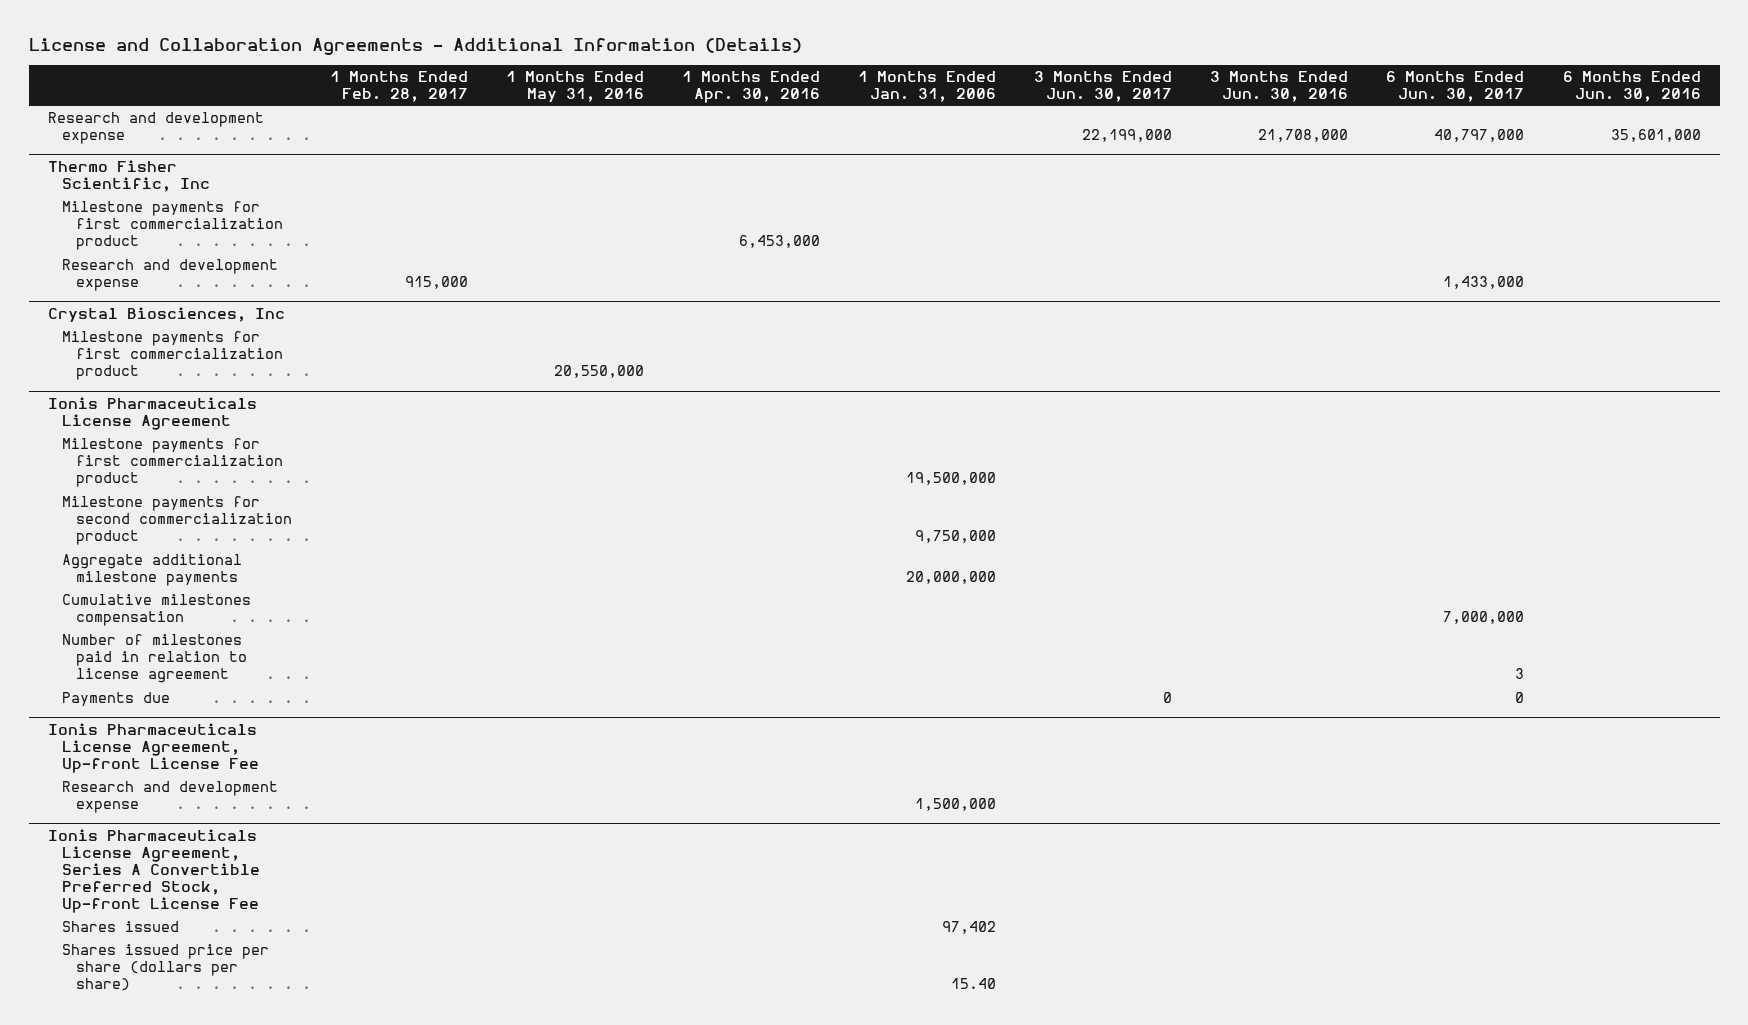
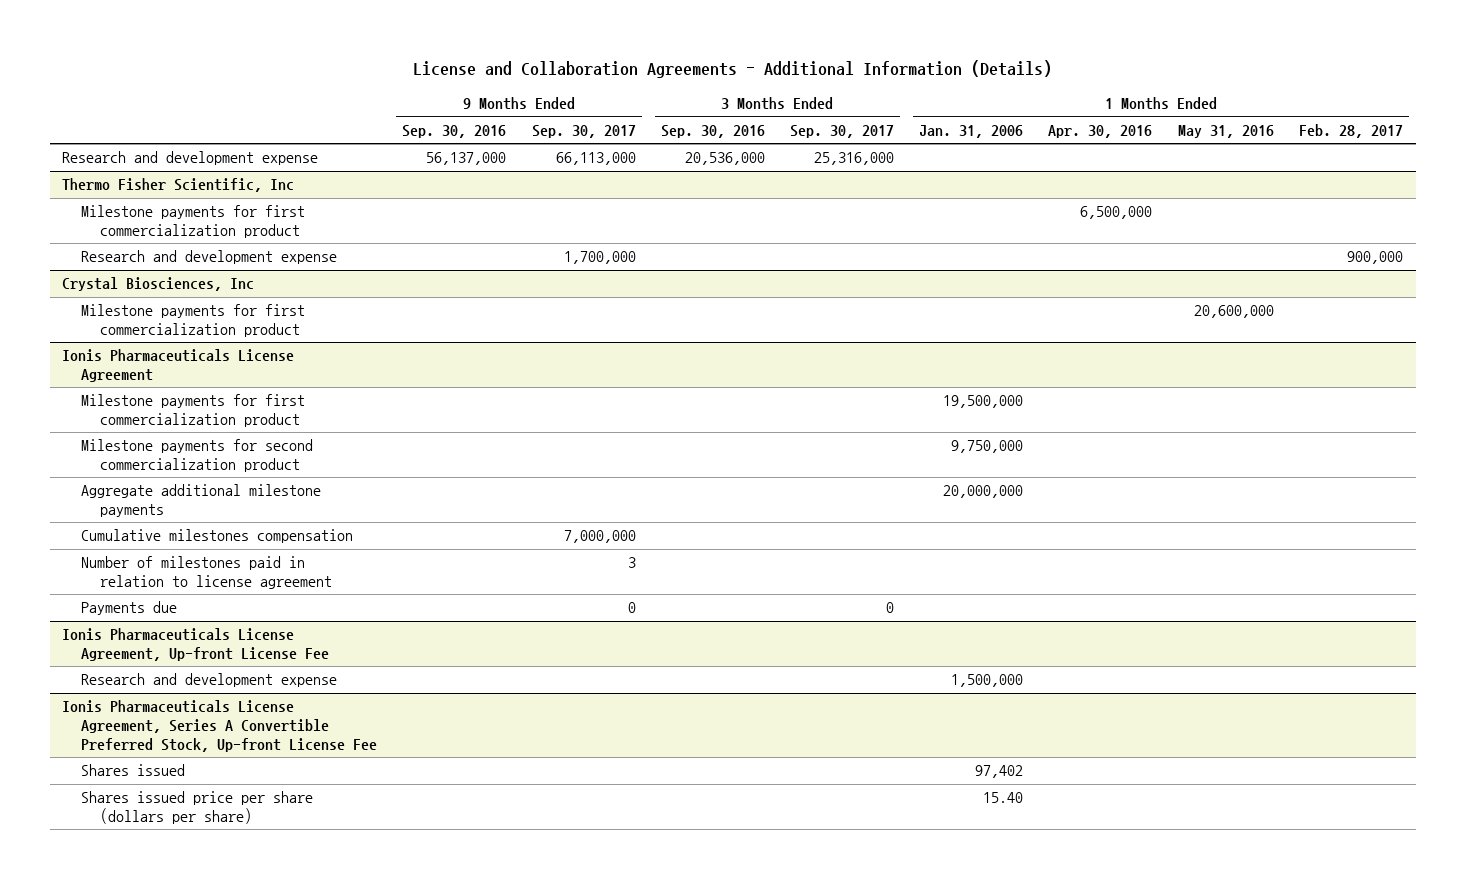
- | 1 Months Ended Feb. 28, 2017 | 1 Months Ended May 31, 2016 | 1 Months Ended Apr. 30, 2016 | 1 Months Ended Jan. 31, 2006 | 3 Months Ended Jun. 30, 2017 | 3 Months Ended Jun. 30, 2016 | 6 Months Ended Jun. 30, 2017 | 6 Months Ended Jun. 30, 2016
+ | 9 Months Ended Sep. 30, 2016 | 9 Months Ended Sep. 30, 2017 | 3 Months Ended Sep. 30, 2016 | 3 Months Ended Sep. 30, 2017 | 1 Months Ended Jan. 31, 2006 | 1 Months Ended Apr. 30, 2016 | 1 Months Ended May 31, 2016 | 1 Months Ended Feb. 28, 2017
@ Thermo Fisher Scientific, Inc
- Milestone payments for first commercialization product | | | 6,453,000 | | | | |
- Research and development expense | 915,000 | | | | | | 1,433,000 |
+ Milestone payments for first commercialization product | | | | | | 6,500,000 | |
+ Research and development expense | | 1,700,000 | | | | | | 900,000
@ Crystal Biosciences, Inc
- Milestone payments for first commercialization product | | 20,550,000 | | | | | |
+ Milestone payments for first commercialization product | | | | | | | 20,600,000 |

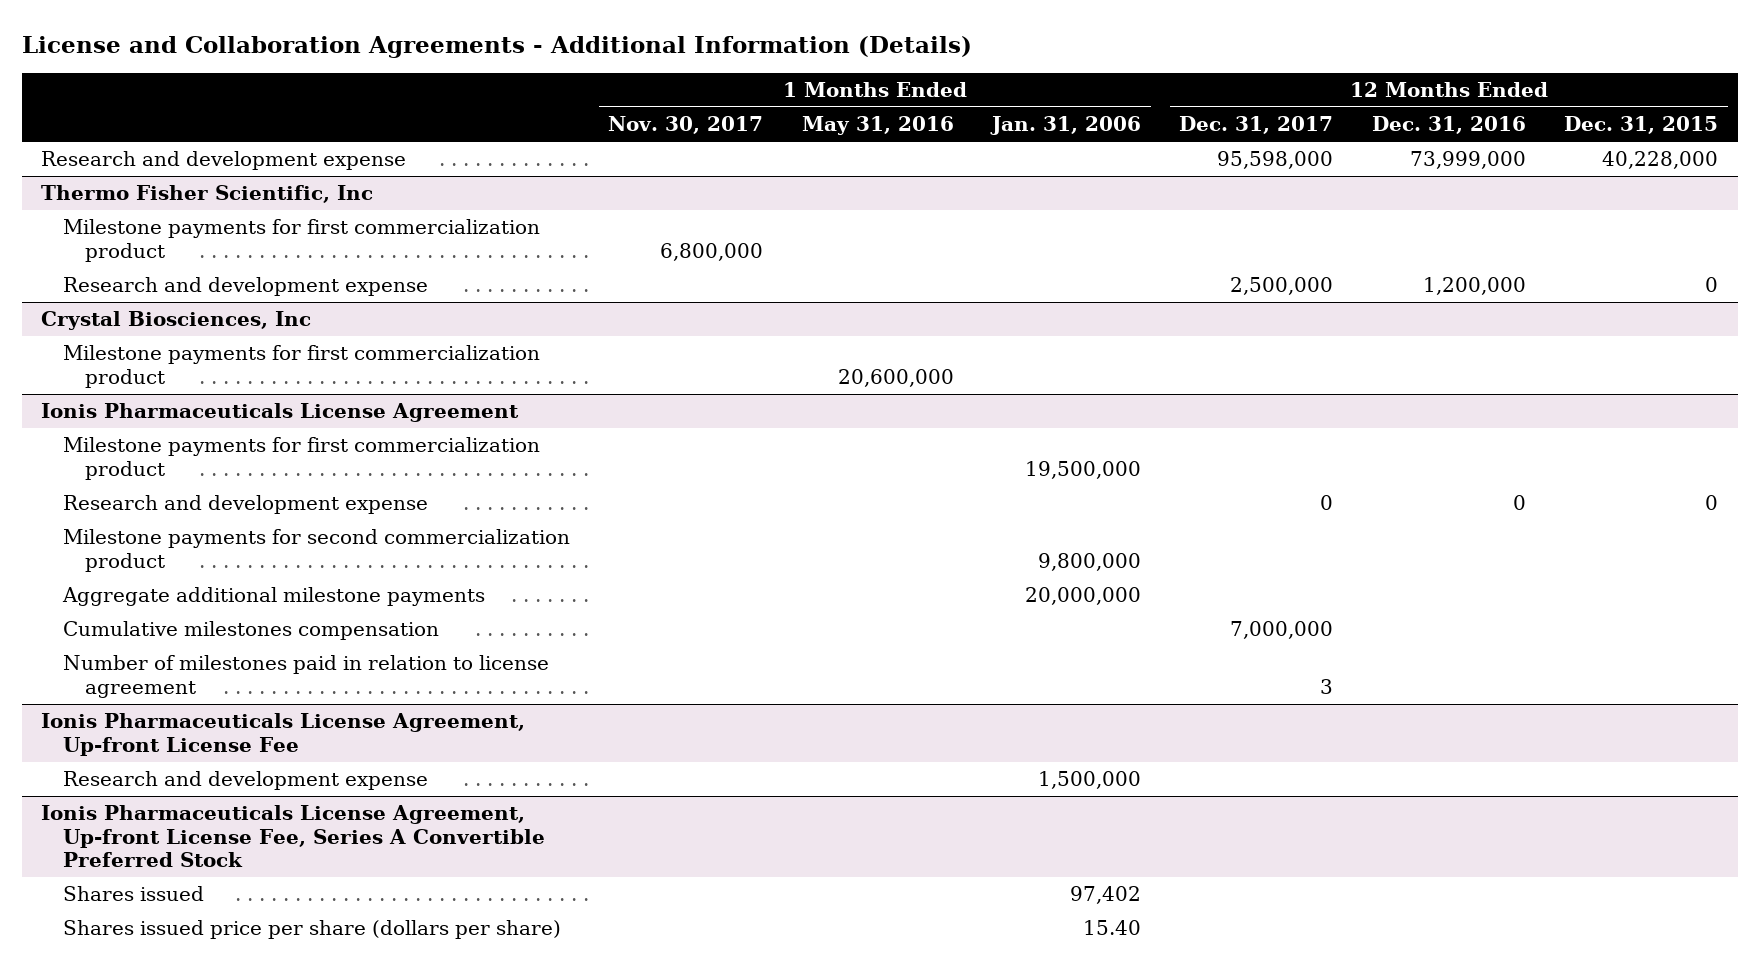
- | 9 Months Ended Sep. 30, 2016 | 9 Months Ended Sep. 30, 2017 | 3 Months Ended Sep. 30, 2016 | 3 Months Ended Sep. 30, 2017 | 1 Months Ended Jan. 31, 2006 | 1 Months Ended Apr. 30, 2016 | 1 Months Ended May 31, 2016 | 1 Months Ended Feb. 28, 2017
+ | 1 Months Ended Nov. 30, 2017 | 1 Months Ended May 31, 2016 | 1 Months Ended Jan. 31, 2006 | 12 Months Ended Dec. 31, 2017 | 12 Months Ended Dec. 31, 2016 | 12 Months Ended Dec. 31, 2015
@ Ionis Pharmaceuticals License Agreement
- Milestone payments for second commercialization product | | | | | 9,750,000 | | |
+ Research and development expense | | | | 0 | 0 | 0
+ Milestone payments for second commercialization product | | | 9,800,000 | | |
- Payments due | | 0 | | 0 | | | |
- Ionis Pharmaceuticals License Agreement, Series A Convertible Preferred Stock, Up-front License Fee
+ Ionis Pharmaceuticals License Agreement, Up-front License Fee, Series A Convertible Preferred Stock

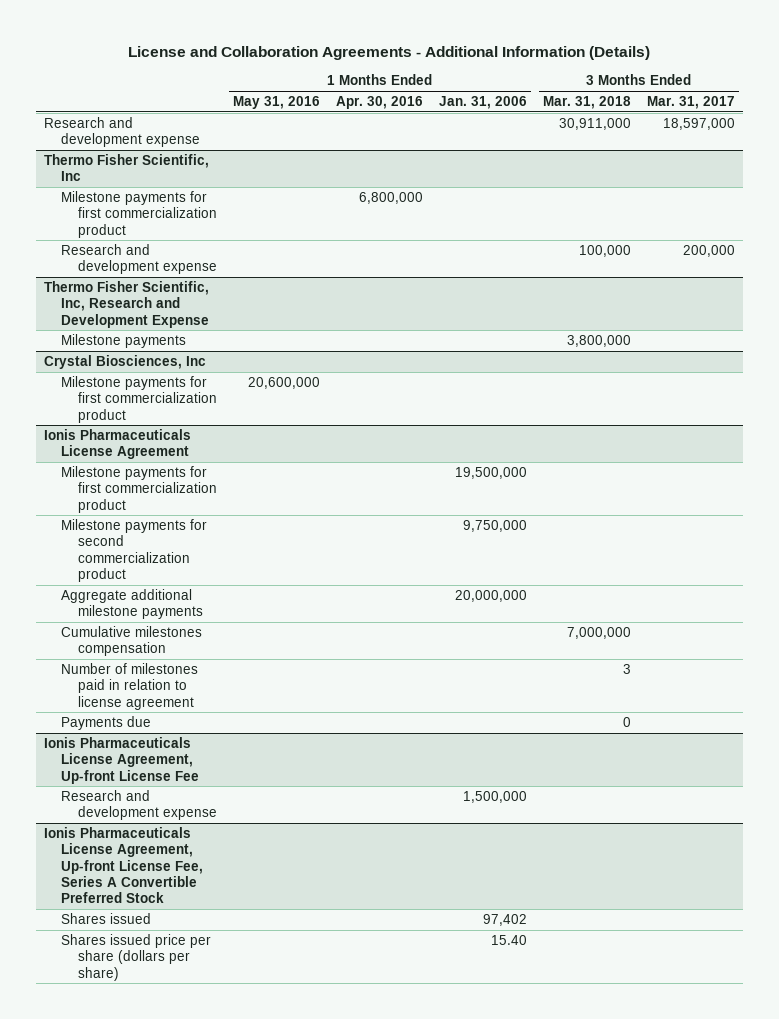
- | 1 Months Ended Nov. 30, 2017 | 1 Months Ended May 31, 2016 | 1 Months Ended Jan. 31, 2006 | 12 Months Ended Dec. 31, 2017 | 12 Months Ended Dec. 31, 2016 | 12 Months Ended Dec. 31, 2015
+ | 1 Months Ended May 31, 2016 | 1 Months Ended Apr. 30, 2016 | 1 Months Ended Jan. 31, 2006 | 3 Months Ended Mar. 31, 2018 | 3 Months Ended Mar. 31, 2017
+ Thermo Fisher Scientific, Inc, Research and Development Expense
+ Milestone payments | | | | 3,800,000 |
@ Ionis Pharmaceuticals License Agreement
- Research and development expense | | | | 0 | 0 | 0
- Milestone payments for second commercialization product | | | 9,800,000 | | |
+ Milestone payments for second commercialization product | | | 9,750,000 | |
+ Payments due | | | | 0 |

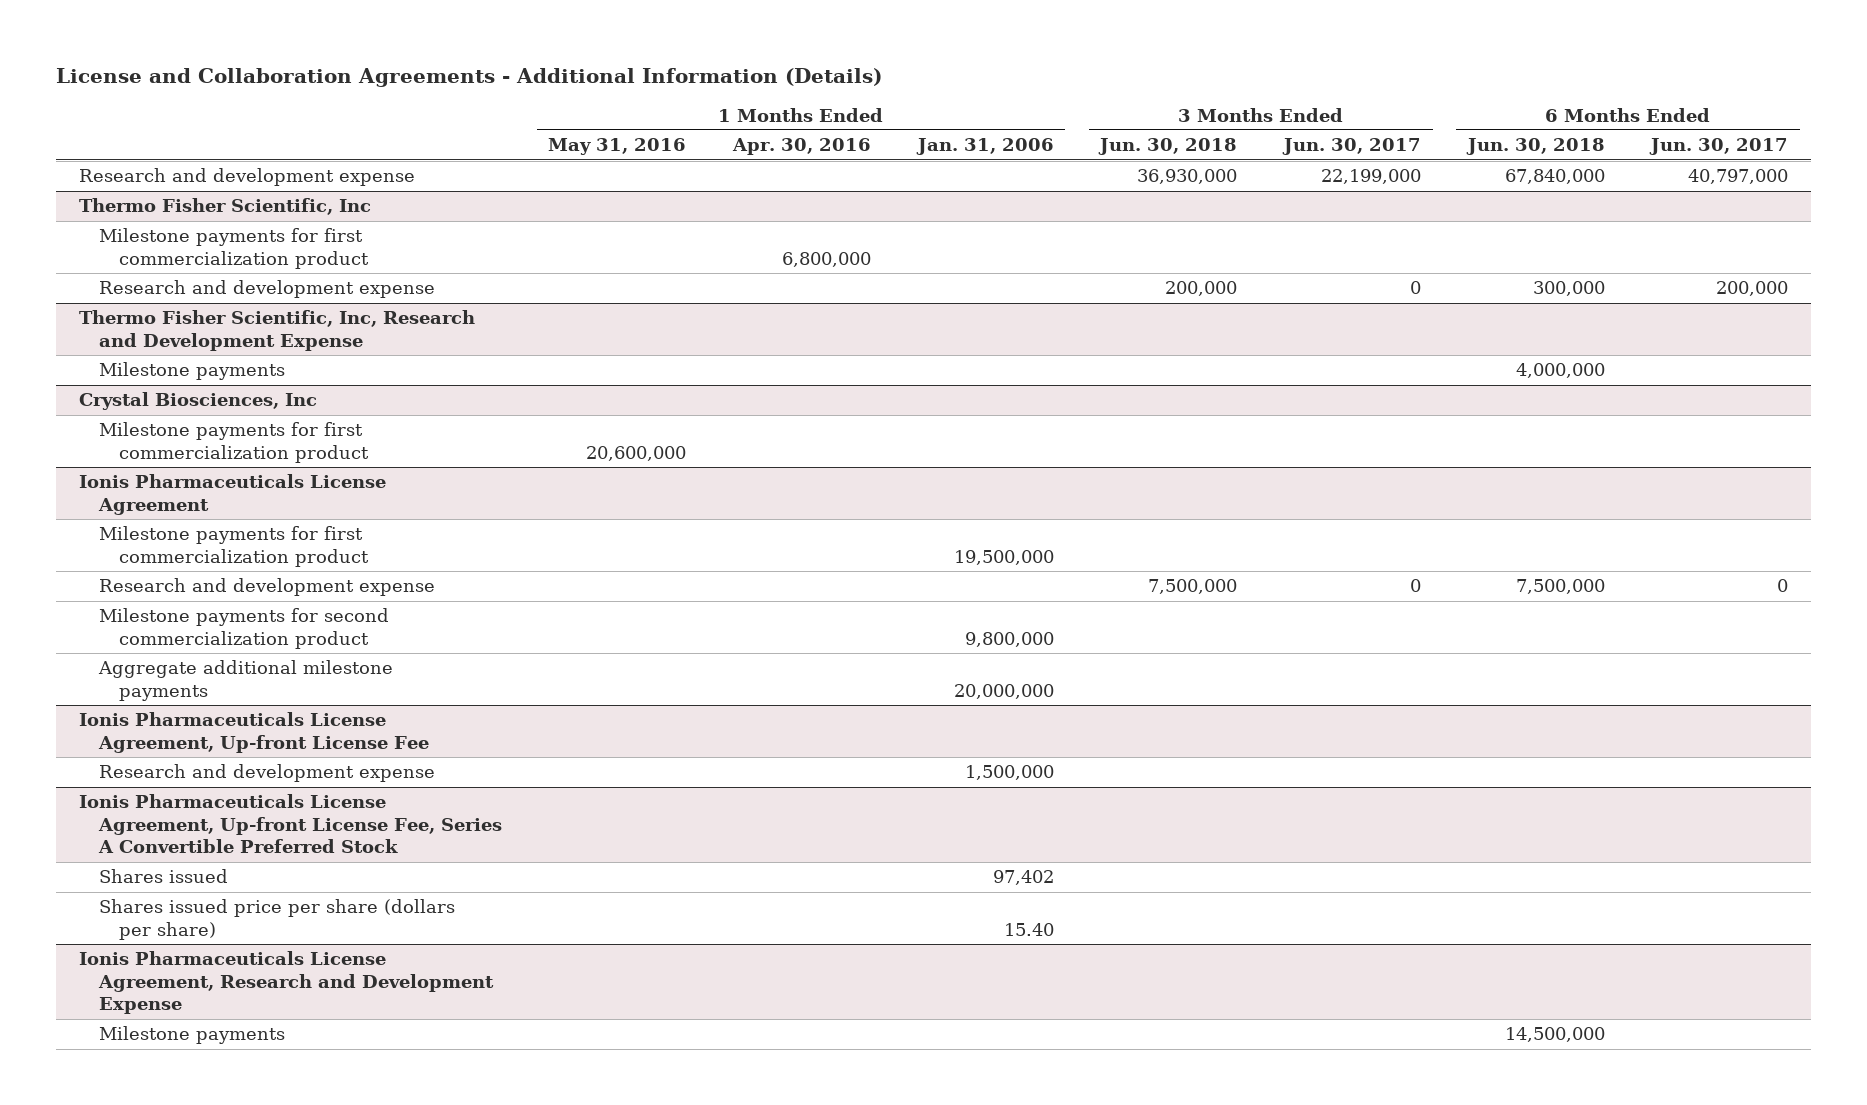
- | 1 Months Ended May 31, 2016 | 1 Months Ended Apr. 30, 2016 | 1 Months Ended Jan. 31, 2006 | 3 Months Ended Mar. 31, 2018 | 3 Months Ended Mar. 31, 2017
+ | 1 Months Ended May 31, 2016 | 1 Months Ended Apr. 30, 2016 | 1 Months Ended Jan. 31, 2006 | 3 Months Ended Jun. 30, 2018 | 3 Months Ended Jun. 30, 2017 | 6 Months Ended Jun. 30, 2018 | 6 Months Ended Jun. 30, 2017
@ Ionis Pharmaceuticals License Agreement
- Milestone payments for second commercialization product | | | 9,750,000 | |
+ Research and development expense | | | | 7,500,000 | 0 | 7,500,000 | 0
+ Milestone payments for second commercialization product | | | 9,800,000 | | | |
- Cumulative milestones compensation | | | | 7,000,000 |
- Number of milestones paid in relation to license agreement | | | | 3 |
- Payments due | | | | 0 |
+ Ionis Pharmaceuticals License Agreement, Research and Development Expense
+ Milestone payments | | | | | | 14,500,000 |

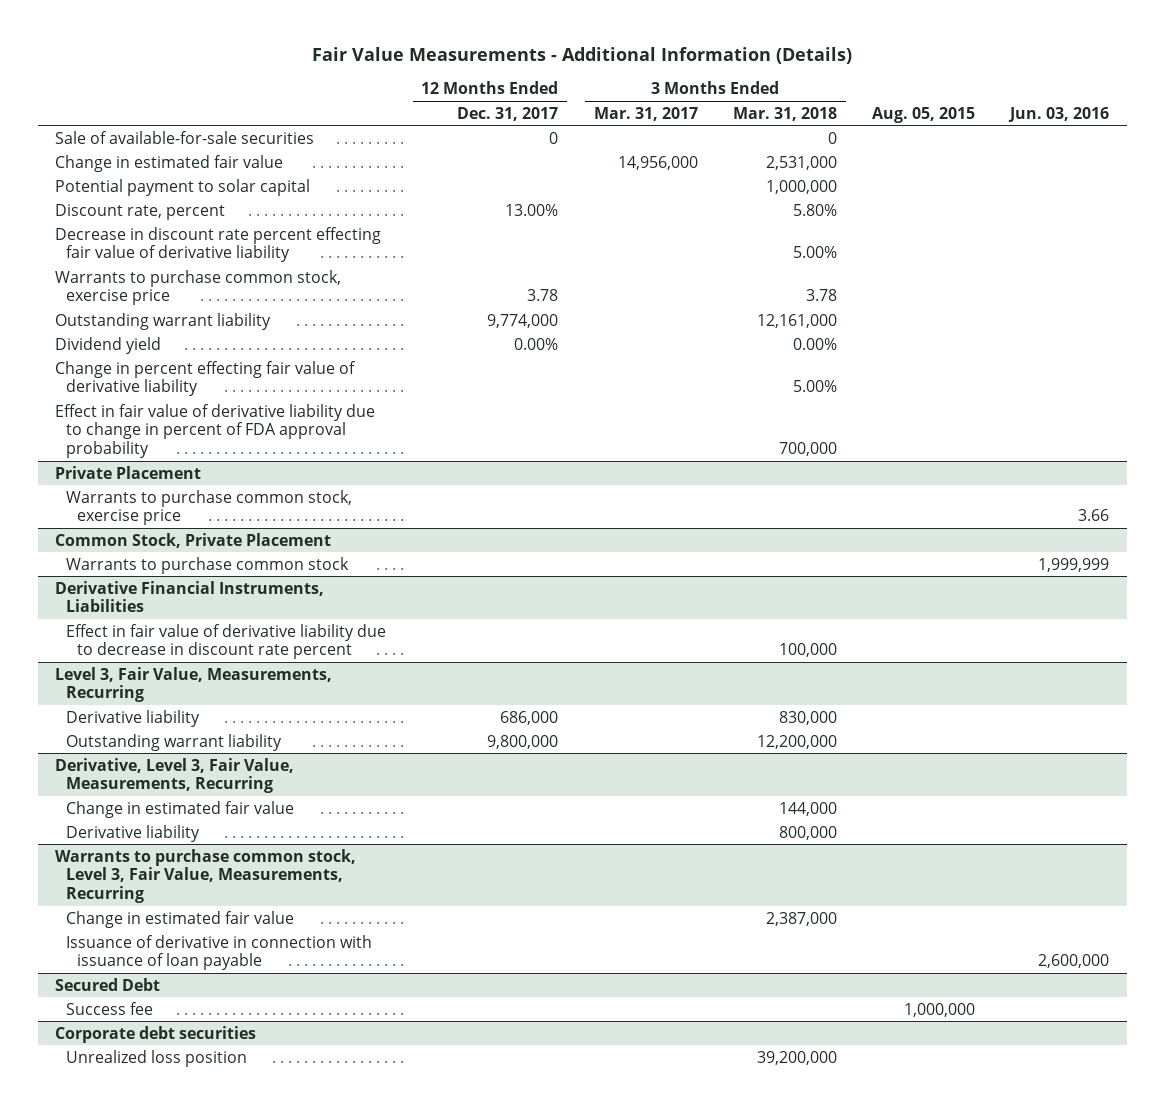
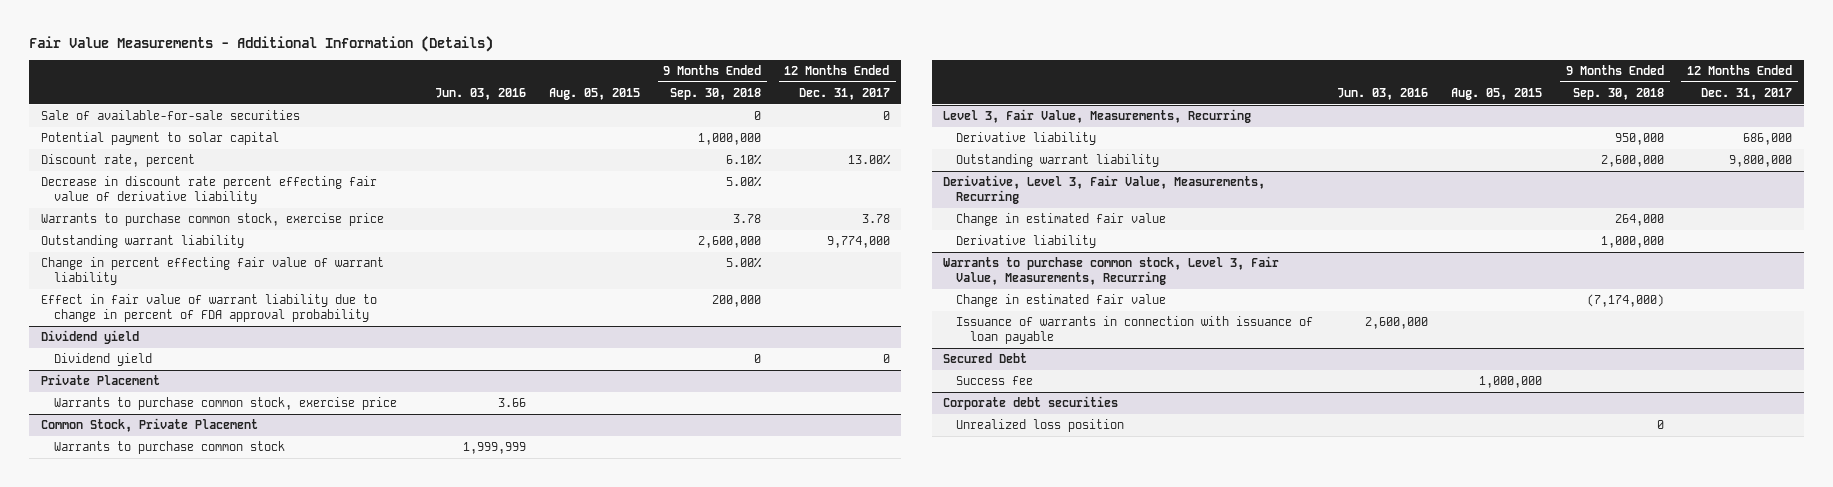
- | 12 Months Ended Dec. 31, 2017 | 3 Months Ended Mar. 31, 2017 | 3 Months Ended Mar. 31, 2018 | Aug. 05, 2015 | Jun. 03, 2016
+ | Jun. 03, 2016 | Aug. 05, 2015 | 9 Months Ended Sep. 30, 2018 | 12 Months Ended Dec. 31, 2017
- Change in estimated fair value | | 14,956,000 | 2,531,000 | |
- Dividend yield | 0.00% | | 0.00% | |
- Change in percent effecting fair value of derivative liability | | | 5.00% | |
- Effect in fair value of derivative liability due to change in percent of FDA approval probability | | | 700,000 | |
+ Change in percent effecting fair value of warrant liability | | | 5.00% |
+ Effect in fair value of warrant liability due to change in percent of FDA approval probability | | | 200,000 |
+ Dividend yield
+ Dividend yield | | | 0 | 0
- Derivative Financial Instruments, Liabilities
- Effect in fair value of derivative liability due to decrease in discount rate percent | | | 100,000 | |
@ Warrants to purchase common stock, Level 3, Fair Value, Measurements, Recurring
- Issuance of derivative in connection with issuance of loan payable | | | | | 2,600,000
+ Issuance of warrants in connection with issuance of loan payable | 2,600,000 | | |

